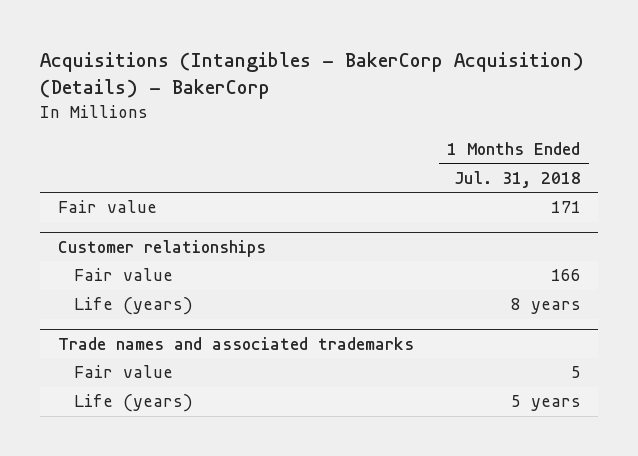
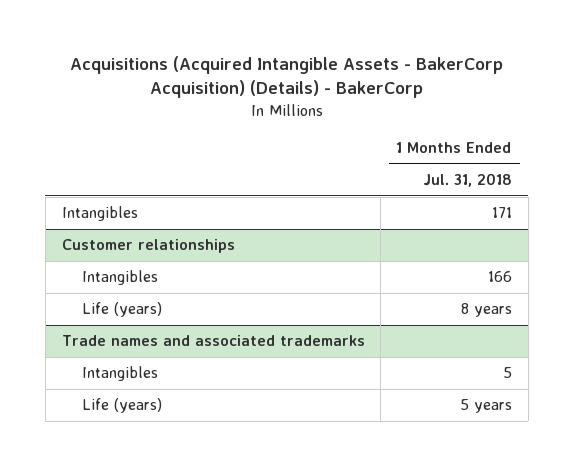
- Acquisitions (Intangibles - BakerCorp Acquisition) (Details) - BakerCorp
+ Acquisitions (Acquired Intangible Assets - BakerCorp Acquisition) (Details) - BakerCorp
- Fair value | 171
+ Intangibles | 171
@ Customer relationships
- Fair value | 166
+ Intangibles | 166
@ Trade names and associated trademarks
- Fair value | 5
+ Intangibles | 5

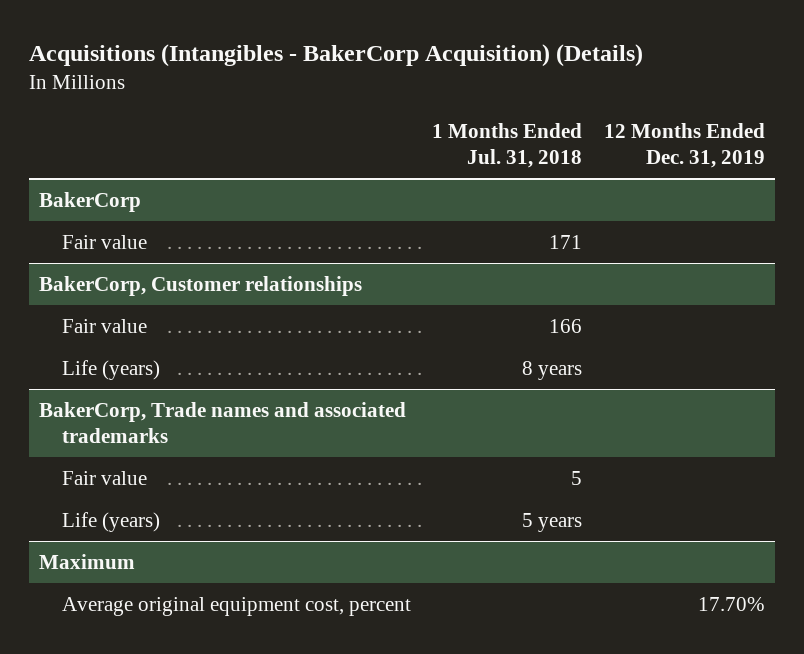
- Acquisitions (Acquired Intangible Assets - BakerCorp Acquisition) (Details) - BakerCorp
+ Acquisitions (Intangibles - BakerCorp Acquisition) (Details)
- | 1 Months Ended Jul. 31, 2018
+ | 1 Months Ended Jul. 31, 2018 | 12 Months Ended Dec. 31, 2019
- Intangibles | 171
- Customer relationships
- Intangibles | 166
+ BakerCorp
+ Fair value | 171 |
+ BakerCorp, Customer relationships
+ Fair value | 166 |
- Trade names and associated trademarks
- Intangibles | 5
+ BakerCorp, Trade names and associated trademarks
+ Fair value | 5 |
+ Maximum
+ Average original equipment cost, percent | | 17.70%

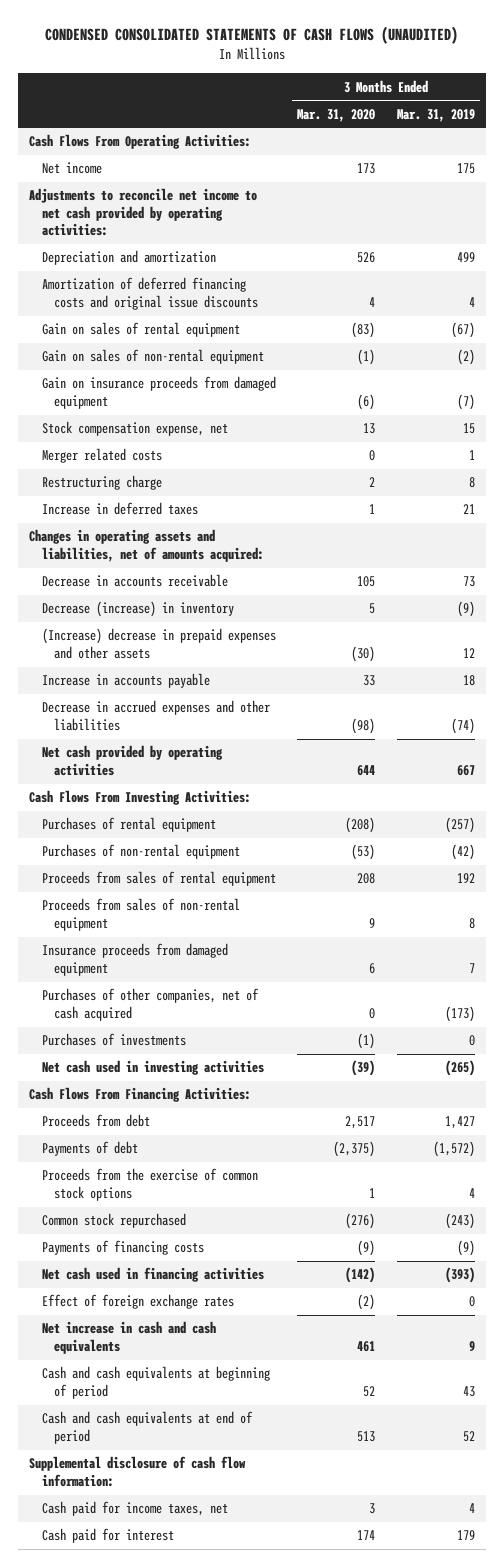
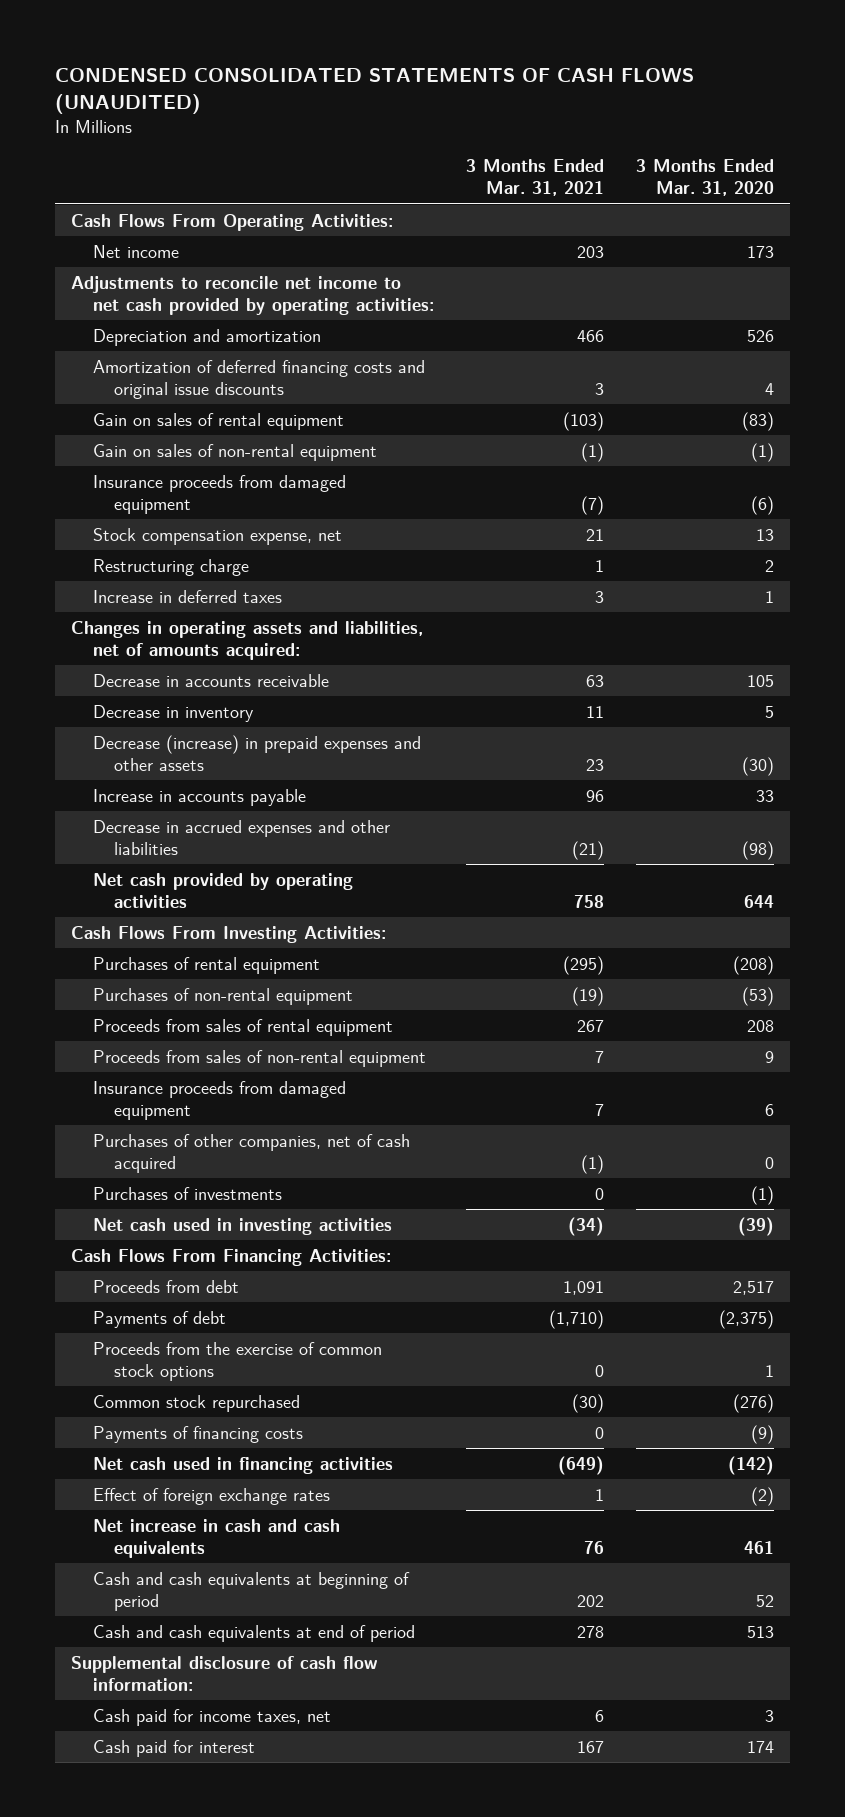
- | 3 Months Ended Mar. 31, 2020 | 3 Months Ended Mar. 31, 2019
+ | 3 Months Ended Mar. 31, 2021 | 3 Months Ended Mar. 31, 2020
- Gain on insurance proceeds from damaged equipment | (6) | (7)
+ Insurance proceeds from damaged equipment | (7) | (6)
- Merger related costs | 0 | 1
- Decrease (increase) in inventory | 5 | (9)
- (Increase) decrease in prepaid expenses and other assets | (30) | 12
+ Decrease in inventory | 11 | 5
+ Decrease (increase) in prepaid expenses and other assets | 23 | (30)

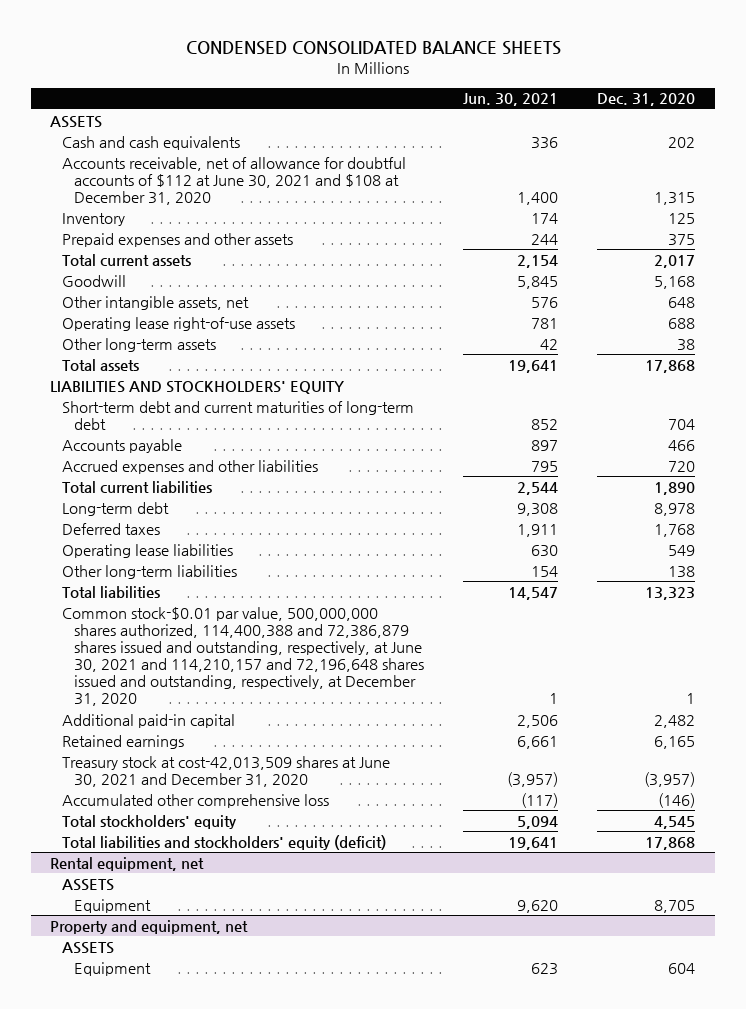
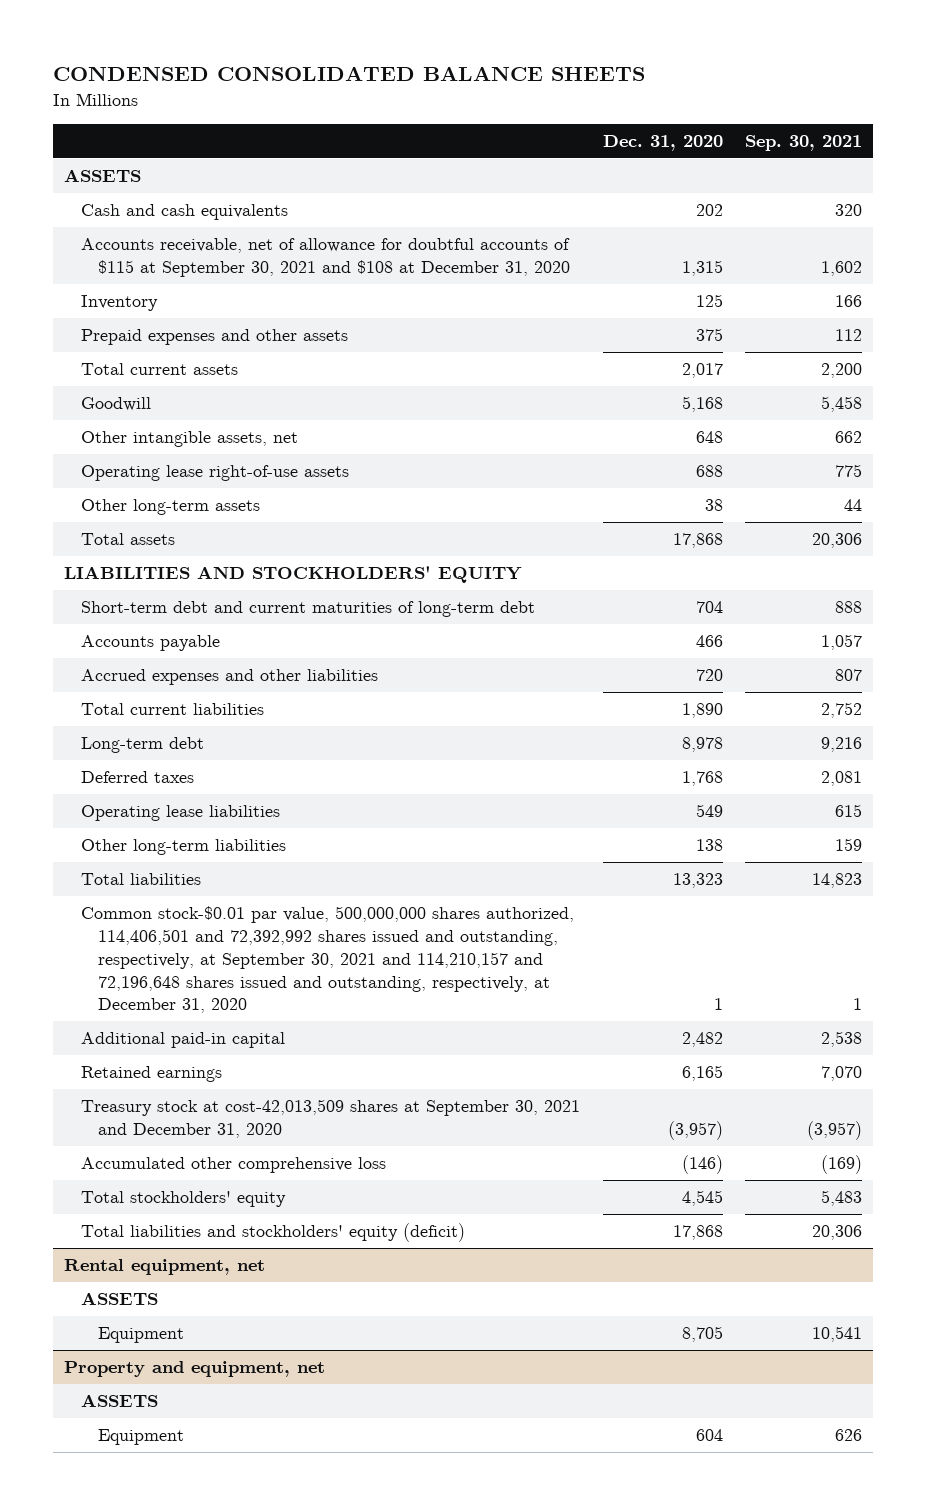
- | Jun. 30, 2021 | Dec. 31, 2020
+ | Dec. 31, 2020 | Sep. 30, 2021
- Accounts receivable, net of allowance for doubtful accounts of $112 at June 30, 2021 and $108 at December 31, 2020 | 1,400 | 1,315
+ Accounts receivable, net of allowance for doubtful accounts of $115 at September 30, 2021 and $108 at December 31, 2020 | 1,315 | 1,602
- Common stock-$0.01 par value, 500,000,000 shares authorized, 114,400,388 and 72,386,879 shares issued and outstanding, respectively, at June 30, 2021 and 114,210,157 and 72,196,648 shares issued and outstanding, respectively, at December 31, 2020 | 1 | 1
+ Common stock-$0.01 par value, 500,000,000 shares authorized, 114,406,501 and 72,392,992 shares issued and outstanding, respectively, at September 30, 2021 and 114,210,157 and 72,196,648 shares issued and outstanding, respectively, at December 31, 2020 | 1 | 1
- Treasury stock at cost-42,013,509 shares at June 30, 2021 and December 31, 2020 | (3,957) | (3,957)
+ Treasury stock at cost-42,013,509 shares at September 30, 2021 and December 31, 2020 | (3,957) | (3,957)

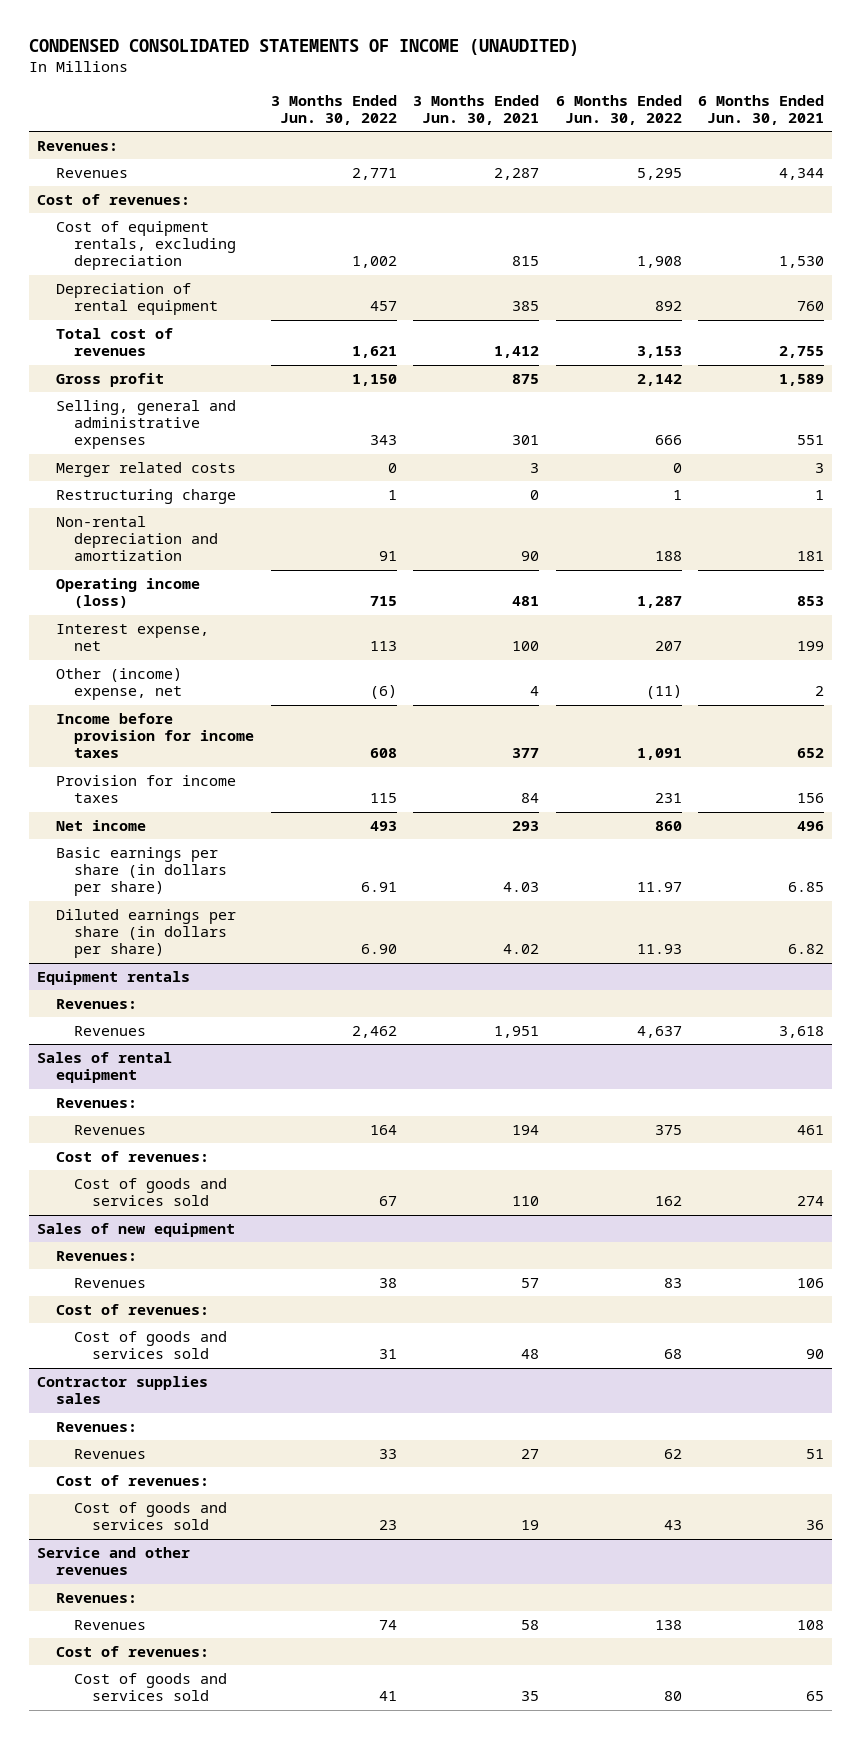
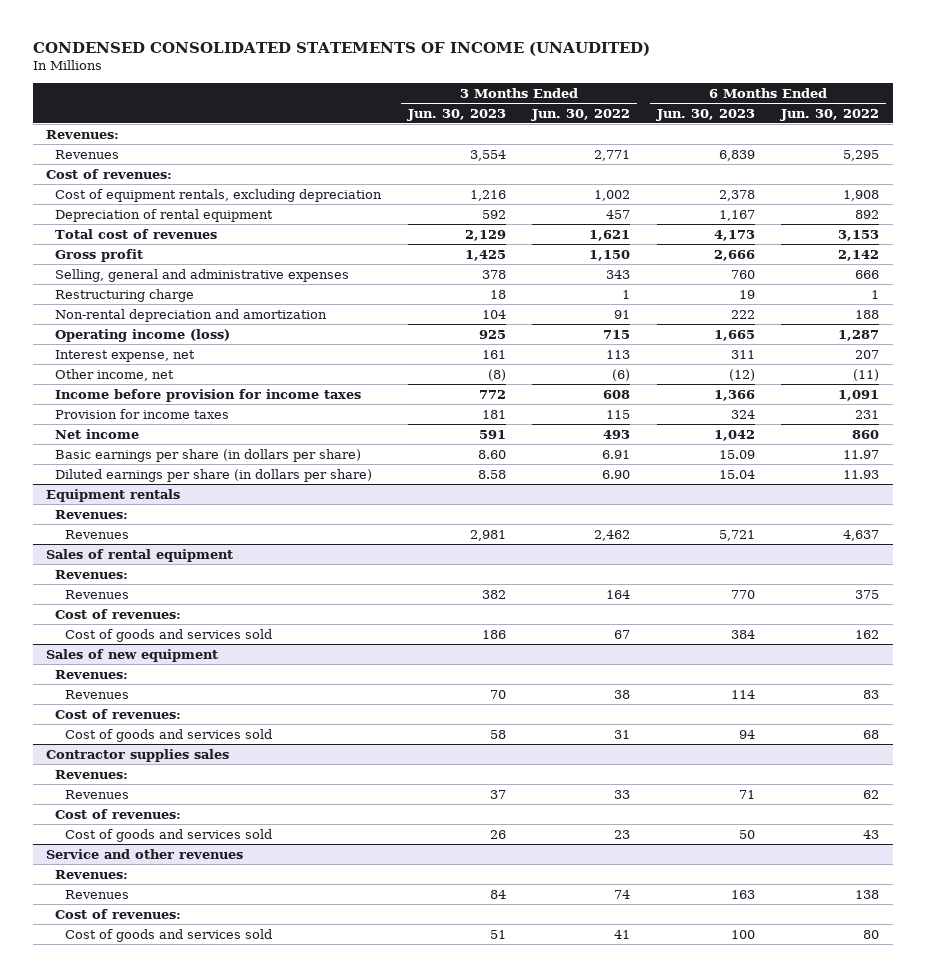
- | 3 Months Ended Jun. 30, 2022 | 3 Months Ended Jun. 30, 2021 | 6 Months Ended Jun. 30, 2022 | 6 Months Ended Jun. 30, 2021
+ | 3 Months Ended Jun. 30, 2023 | 3 Months Ended Jun. 30, 2022 | 6 Months Ended Jun. 30, 2023 | 6 Months Ended Jun. 30, 2022
- Merger related costs | 0 | 3 | 0 | 3
- Other (income) expense, net | (6) | 4 | (11) | 2
+ Other income, net | (8) | (6) | (12) | (11)

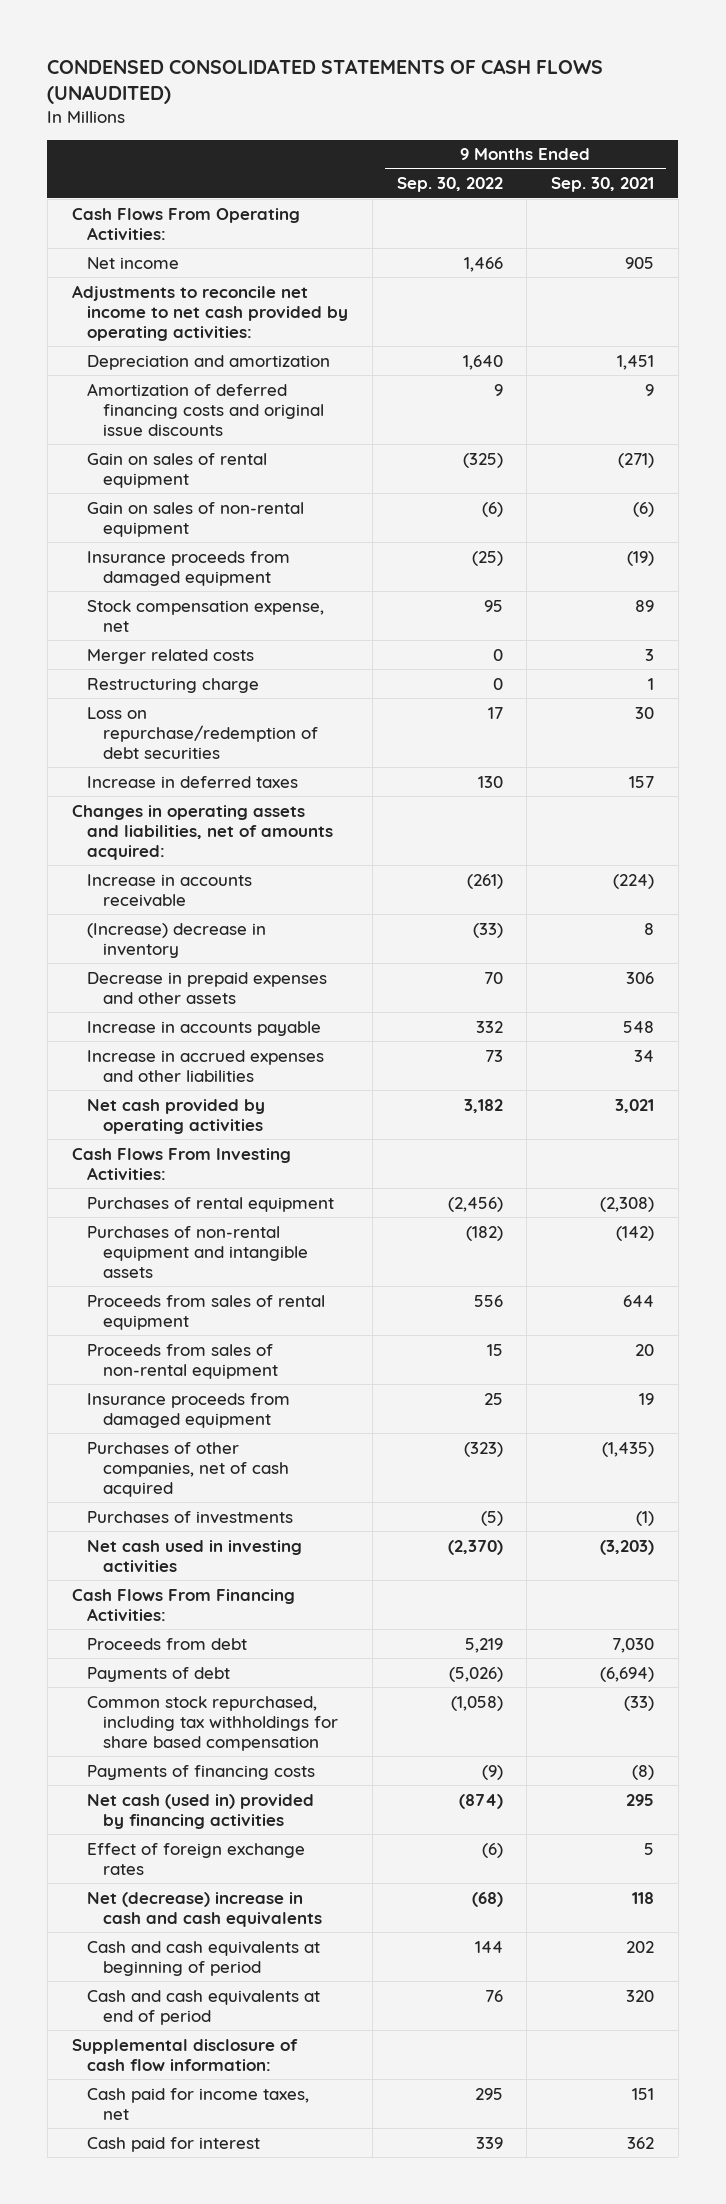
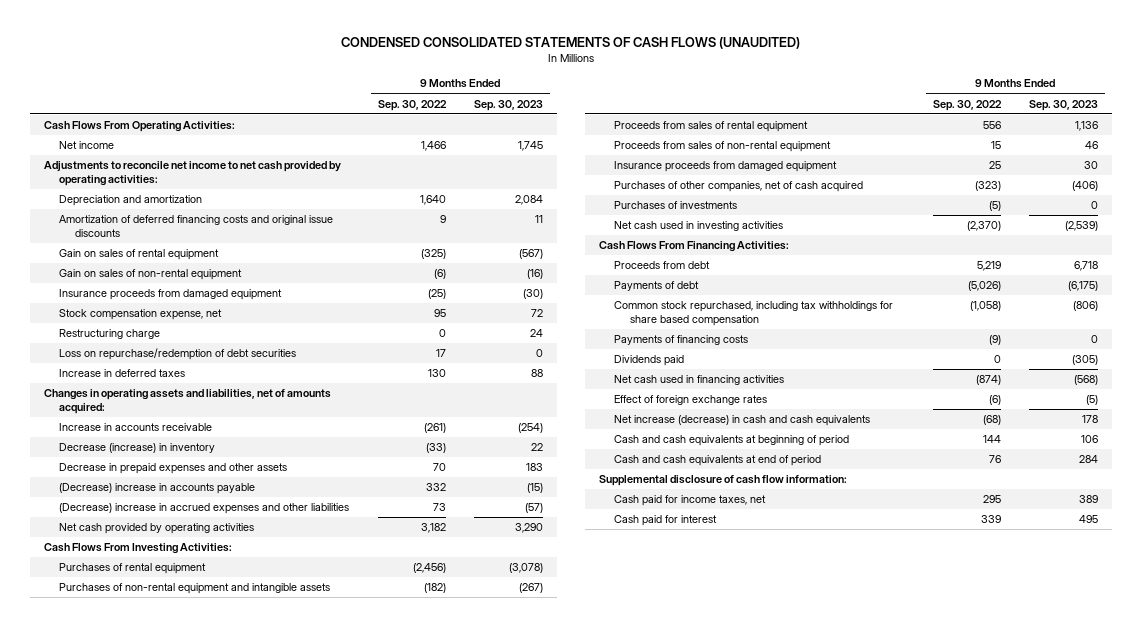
- | 9 Months Ended Sep. 30, 2022 | 9 Months Ended Sep. 30, 2021
+ | 9 Months Ended Sep. 30, 2022 | 9 Months Ended Sep. 30, 2023
- Merger related costs | 0 | 3
- (Increase) decrease in inventory | (33) | 8
+ Decrease (increase) in inventory | (33) | 22
- Increase in accounts payable | 332 | 548
- Increase in accrued expenses and other liabilities | 73 | 34
+ (Decrease) increase in accounts payable | 332 | (15)
+ (Decrease) increase in accrued expenses and other liabilities | 73 | (57)
- Net cash (used in) provided by financing activities | (874) | 295
+ Dividends paid | 0 | (305)
+ Net cash used in financing activities | (874) | (568)
- Net (decrease) increase in cash and cash equivalents | (68) | 118
+ Net increase (decrease) in cash and cash equivalents | (68) | 178

